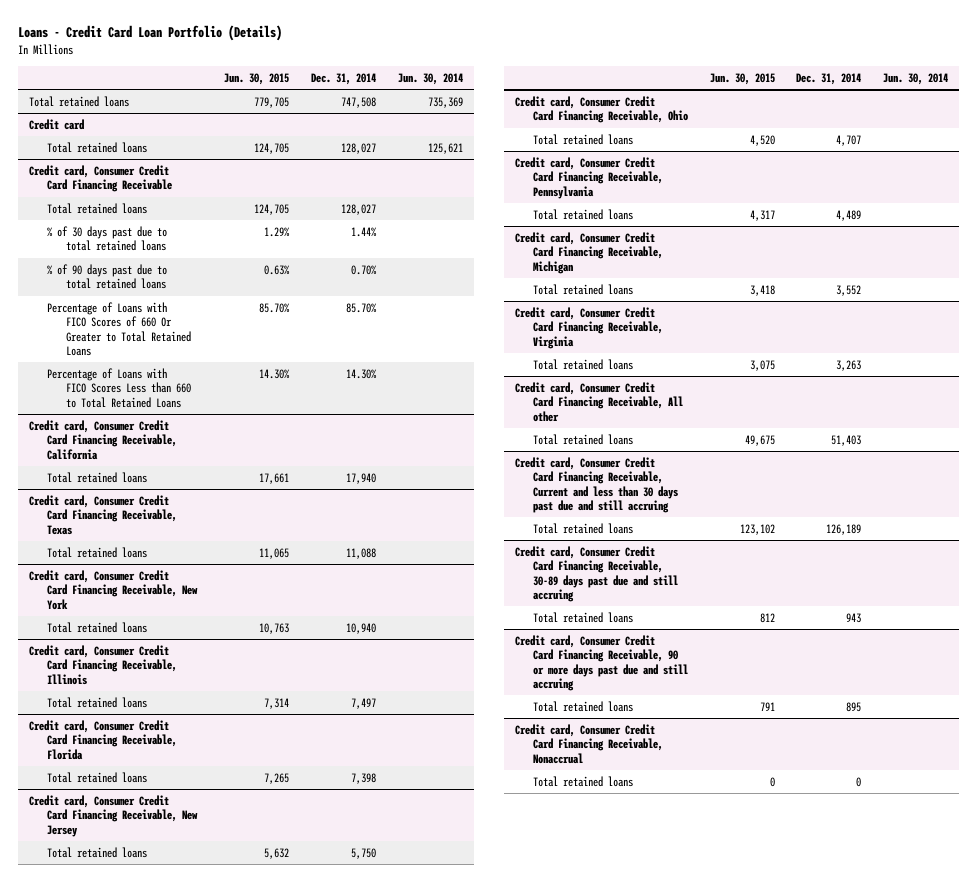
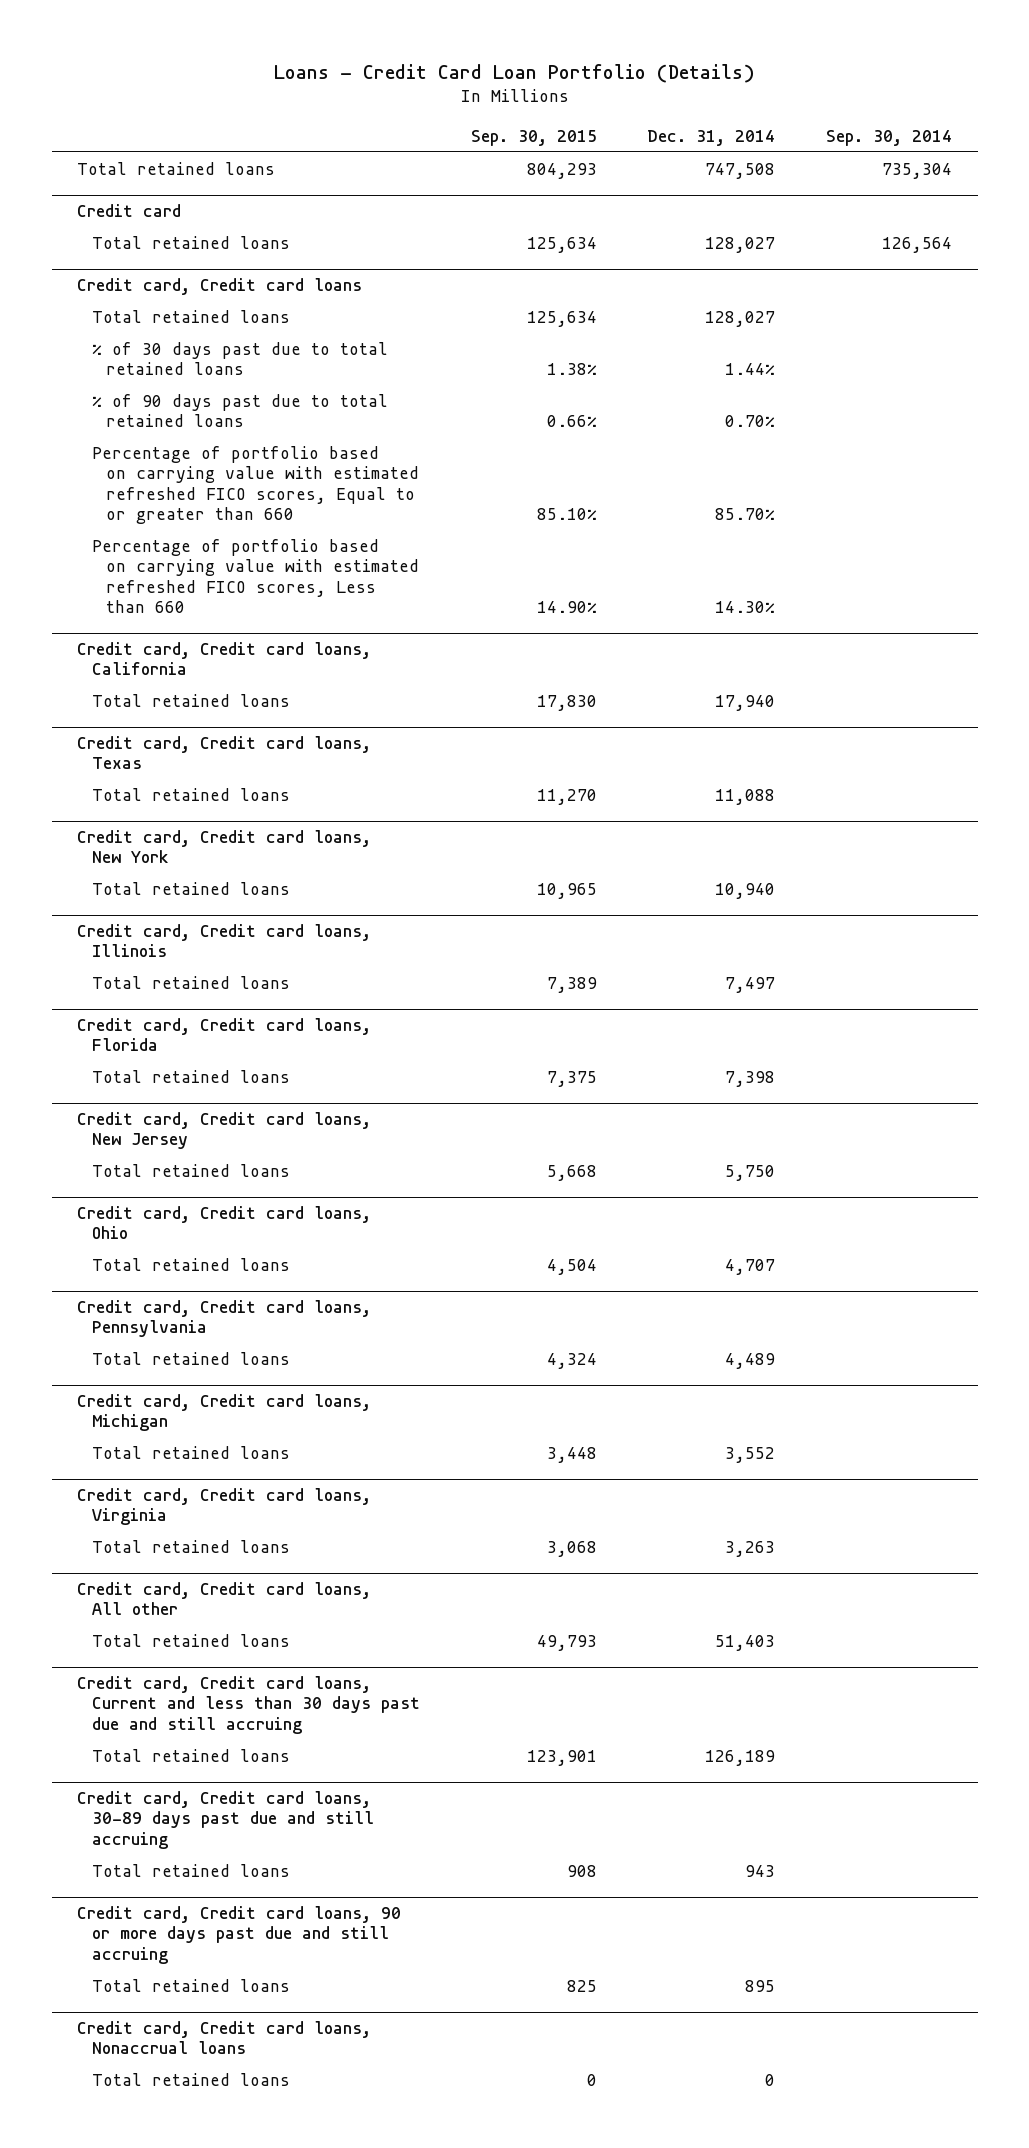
- | Jun. 30, 2015 | Dec. 31, 2014 | Jun. 30, 2014
+ | Sep. 30, 2015 | Dec. 31, 2014 | Sep. 30, 2014
- Credit card, Consumer Credit Card Financing Receivable
+ Credit card, Credit card loans
- Percentage of Loans with FICO Scores of 660 Or Greater to Total Retained Loans | 85.70% | 85.70% |
- Percentage of Loans with FICO Scores Less than 660 to Total Retained Loans | 14.30% | 14.30% |
- Credit card, Consumer Credit Card Financing Receivable, California
+ Percentage of portfolio based on carrying value with estimated refreshed FICO scores, Equal to or greater than 660 | 85.10% | 85.70% |
+ Percentage of portfolio based on carrying value with estimated refreshed FICO scores, Less than 660 | 14.90% | 14.30% |
+ Credit card, Credit card loans, California
- Credit card, Consumer Credit Card Financing Receivable, Texas
+ Credit card, Credit card loans, Texas
- Credit card, Consumer Credit Card Financing Receivable, New York
+ Credit card, Credit card loans, New York
- Credit card, Consumer Credit Card Financing Receivable, Illinois
+ Credit card, Credit card loans, Illinois
- Credit card, Consumer Credit Card Financing Receivable, Florida
+ Credit card, Credit card loans, Florida
- Credit card, Consumer Credit Card Financing Receivable, New Jersey
+ Credit card, Credit card loans, New Jersey
- Credit card, Consumer Credit Card Financing Receivable, Ohio
+ Credit card, Credit card loans, Ohio
- Credit card, Consumer Credit Card Financing Receivable, Pennsylvania
+ Credit card, Credit card loans, Pennsylvania
- Credit card, Consumer Credit Card Financing Receivable, Michigan
+ Credit card, Credit card loans, Michigan
- Credit card, Consumer Credit Card Financing Receivable, Virginia
+ Credit card, Credit card loans, Virginia
- Credit card, Consumer Credit Card Financing Receivable, All other
+ Credit card, Credit card loans, All other
- Credit card, Consumer Credit Card Financing Receivable, Current and less than 30 days past due and still accruing
+ Credit card, Credit card loans, Current and less than 30 days past due and still accruing
- Credit card, Consumer Credit Card Financing Receivable, 30-89 days past due and still accruing
+ Credit card, Credit card loans, 30-89 days past due and still accruing
- Credit card, Consumer Credit Card Financing Receivable, 90 or more days past due and still accruing
+ Credit card, Credit card loans, 90 or more days past due and still accruing
- Credit card, Consumer Credit Card Financing Receivable, Nonaccrual
+ Credit card, Credit card loans, Nonaccrual loans

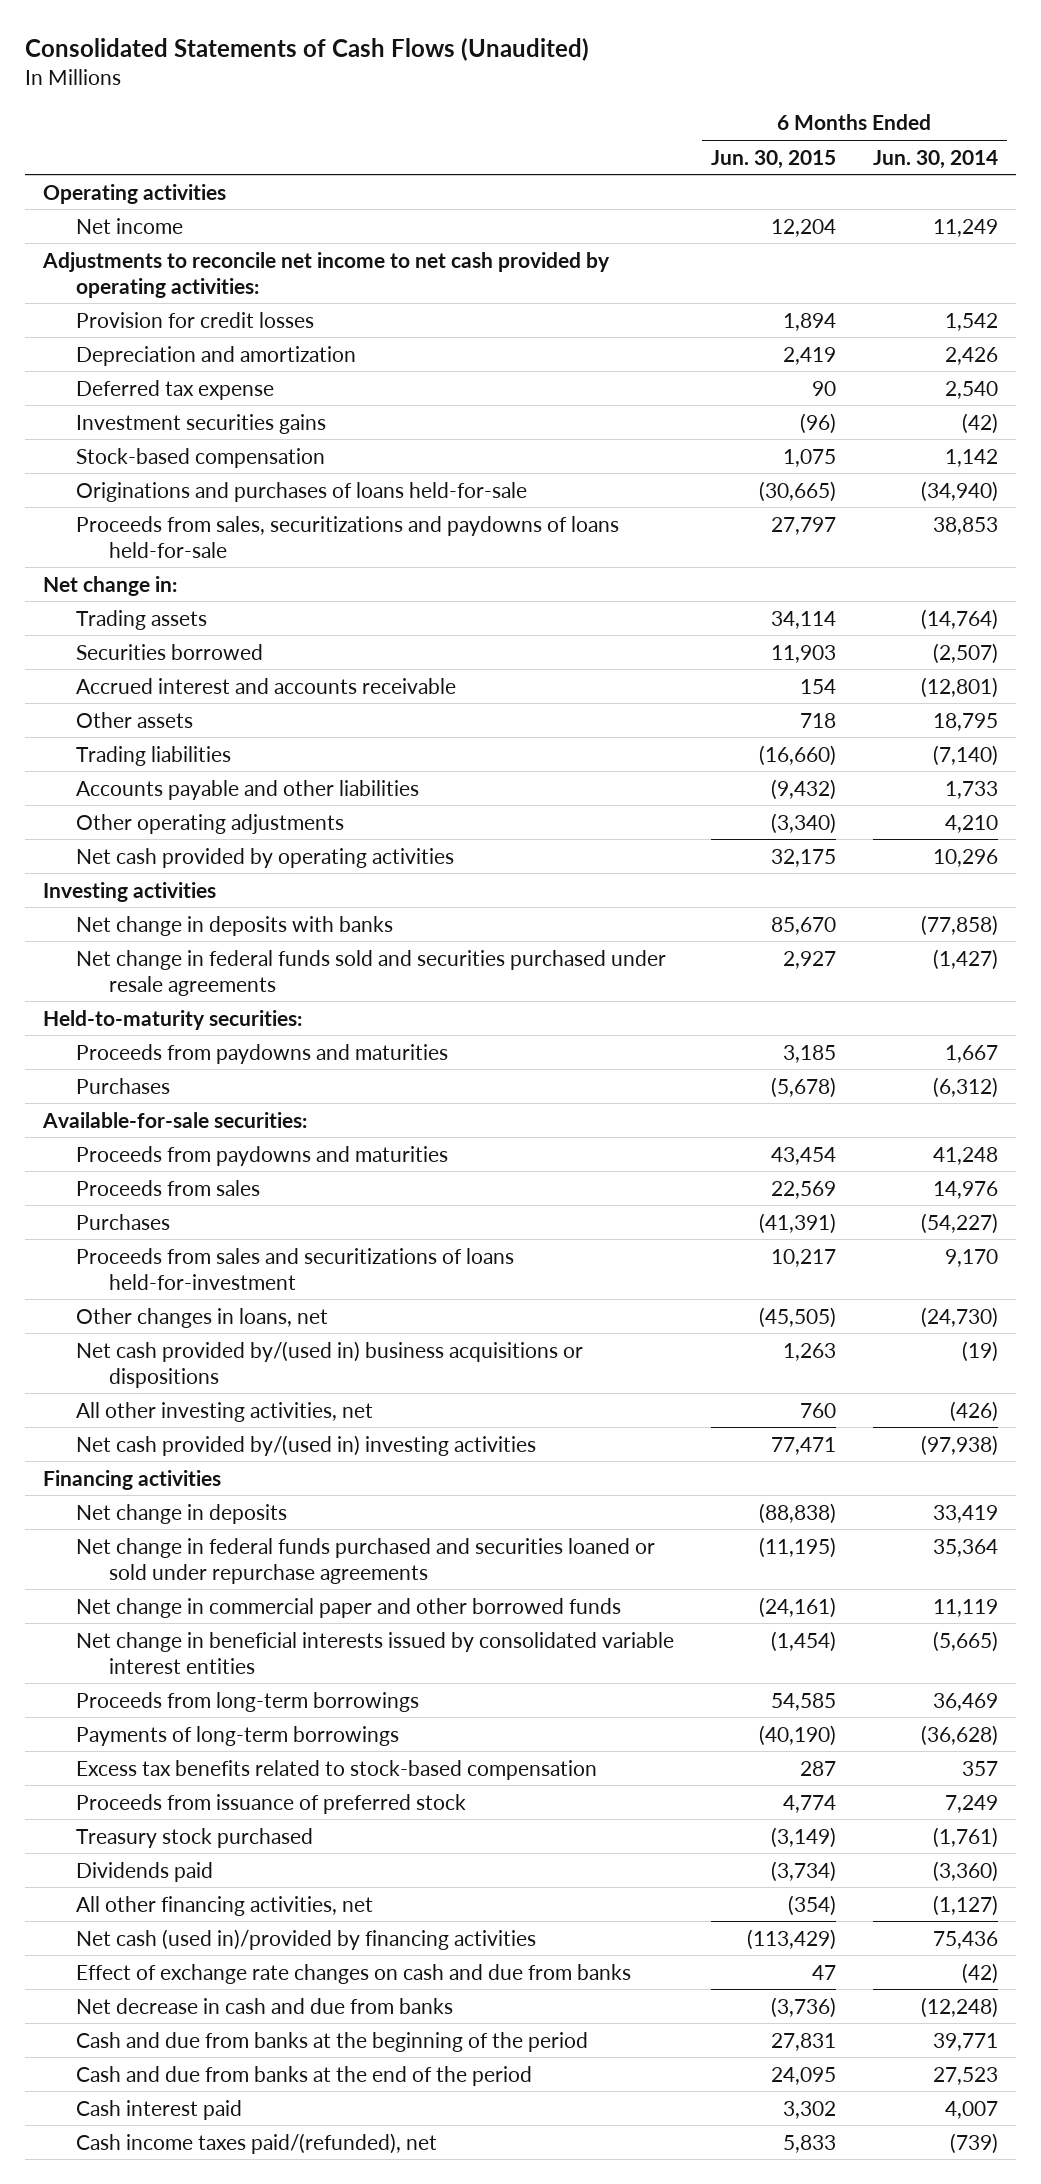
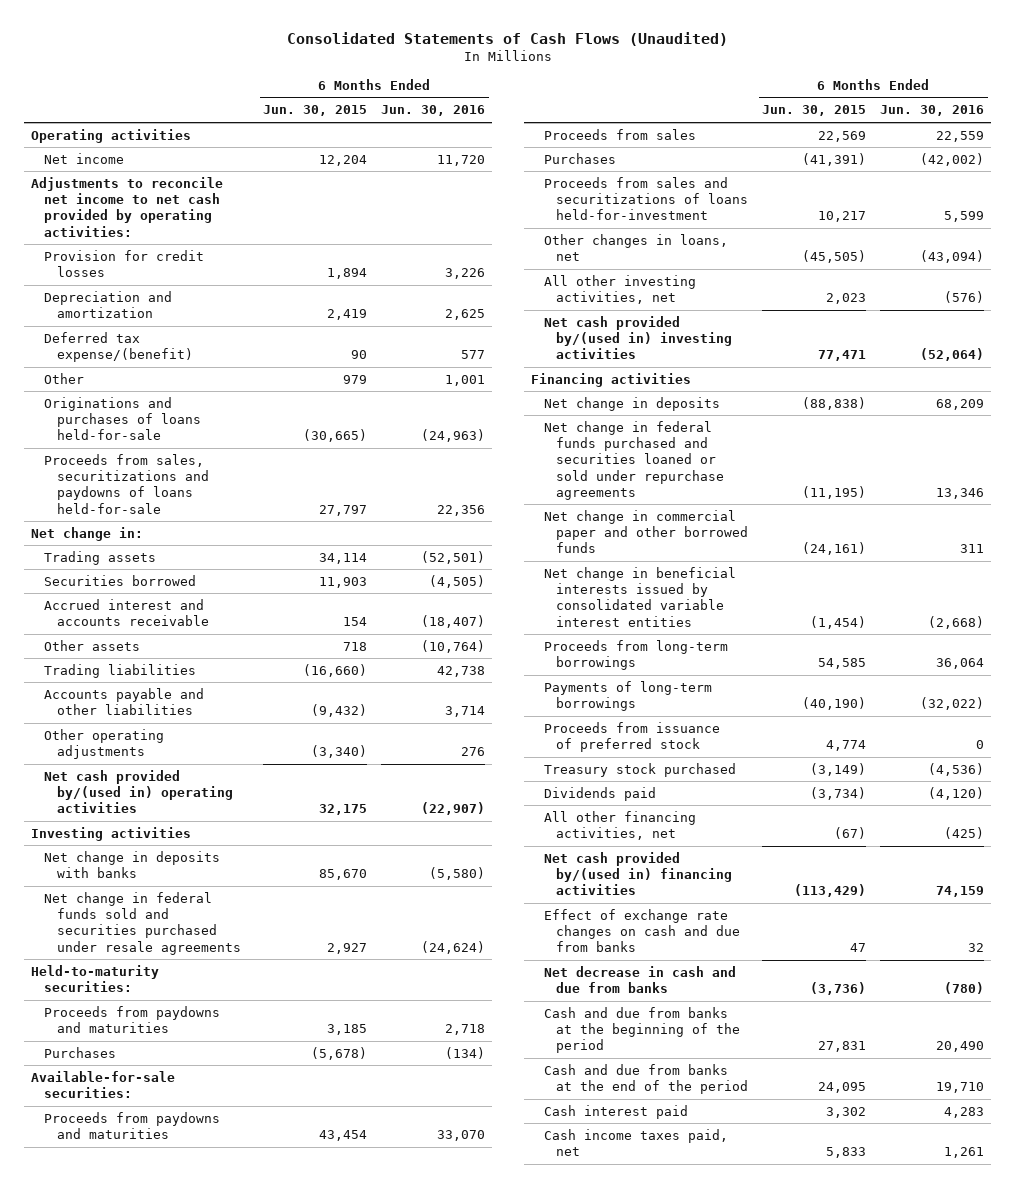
- | 6 Months Ended Jun. 30, 2015 | 6 Months Ended Jun. 30, 2014
+ | 6 Months Ended Jun. 30, 2015 | 6 Months Ended Jun. 30, 2016
- Deferred tax expense | 90 | 2,540
- Investment securities gains | (96) | (42)
- Stock-based compensation | 1,075 | 1,142
+ Deferred tax expense/(benefit) | 90 | 577
+ Other | 979 | 1,001
- Net cash provided by operating activities | 32,175 | 10,296
+ Net cash provided by/(used in) operating activities | 32,175 | (22,907)
- Net cash provided by/(used in) business acquisitions or dispositions | 1,263 | (19)
- All other investing activities, net | 760 | (426)
+ All other investing activities, net | 2,023 | (576)
- Excess tax benefits related to stock-based compensation | 287 | 357
- All other financing activities, net | (354) | (1,127)
- Net cash (used in)/provided by financing activities | (113,429) | 75,436
+ All other financing activities, net | (67) | (425)
+ Net cash provided by/(used in) financing activities | (113,429) | 74,159
- Cash income taxes paid/(refunded), net | 5,833 | (739)
+ Cash income taxes paid, net | 5,833 | 1,261

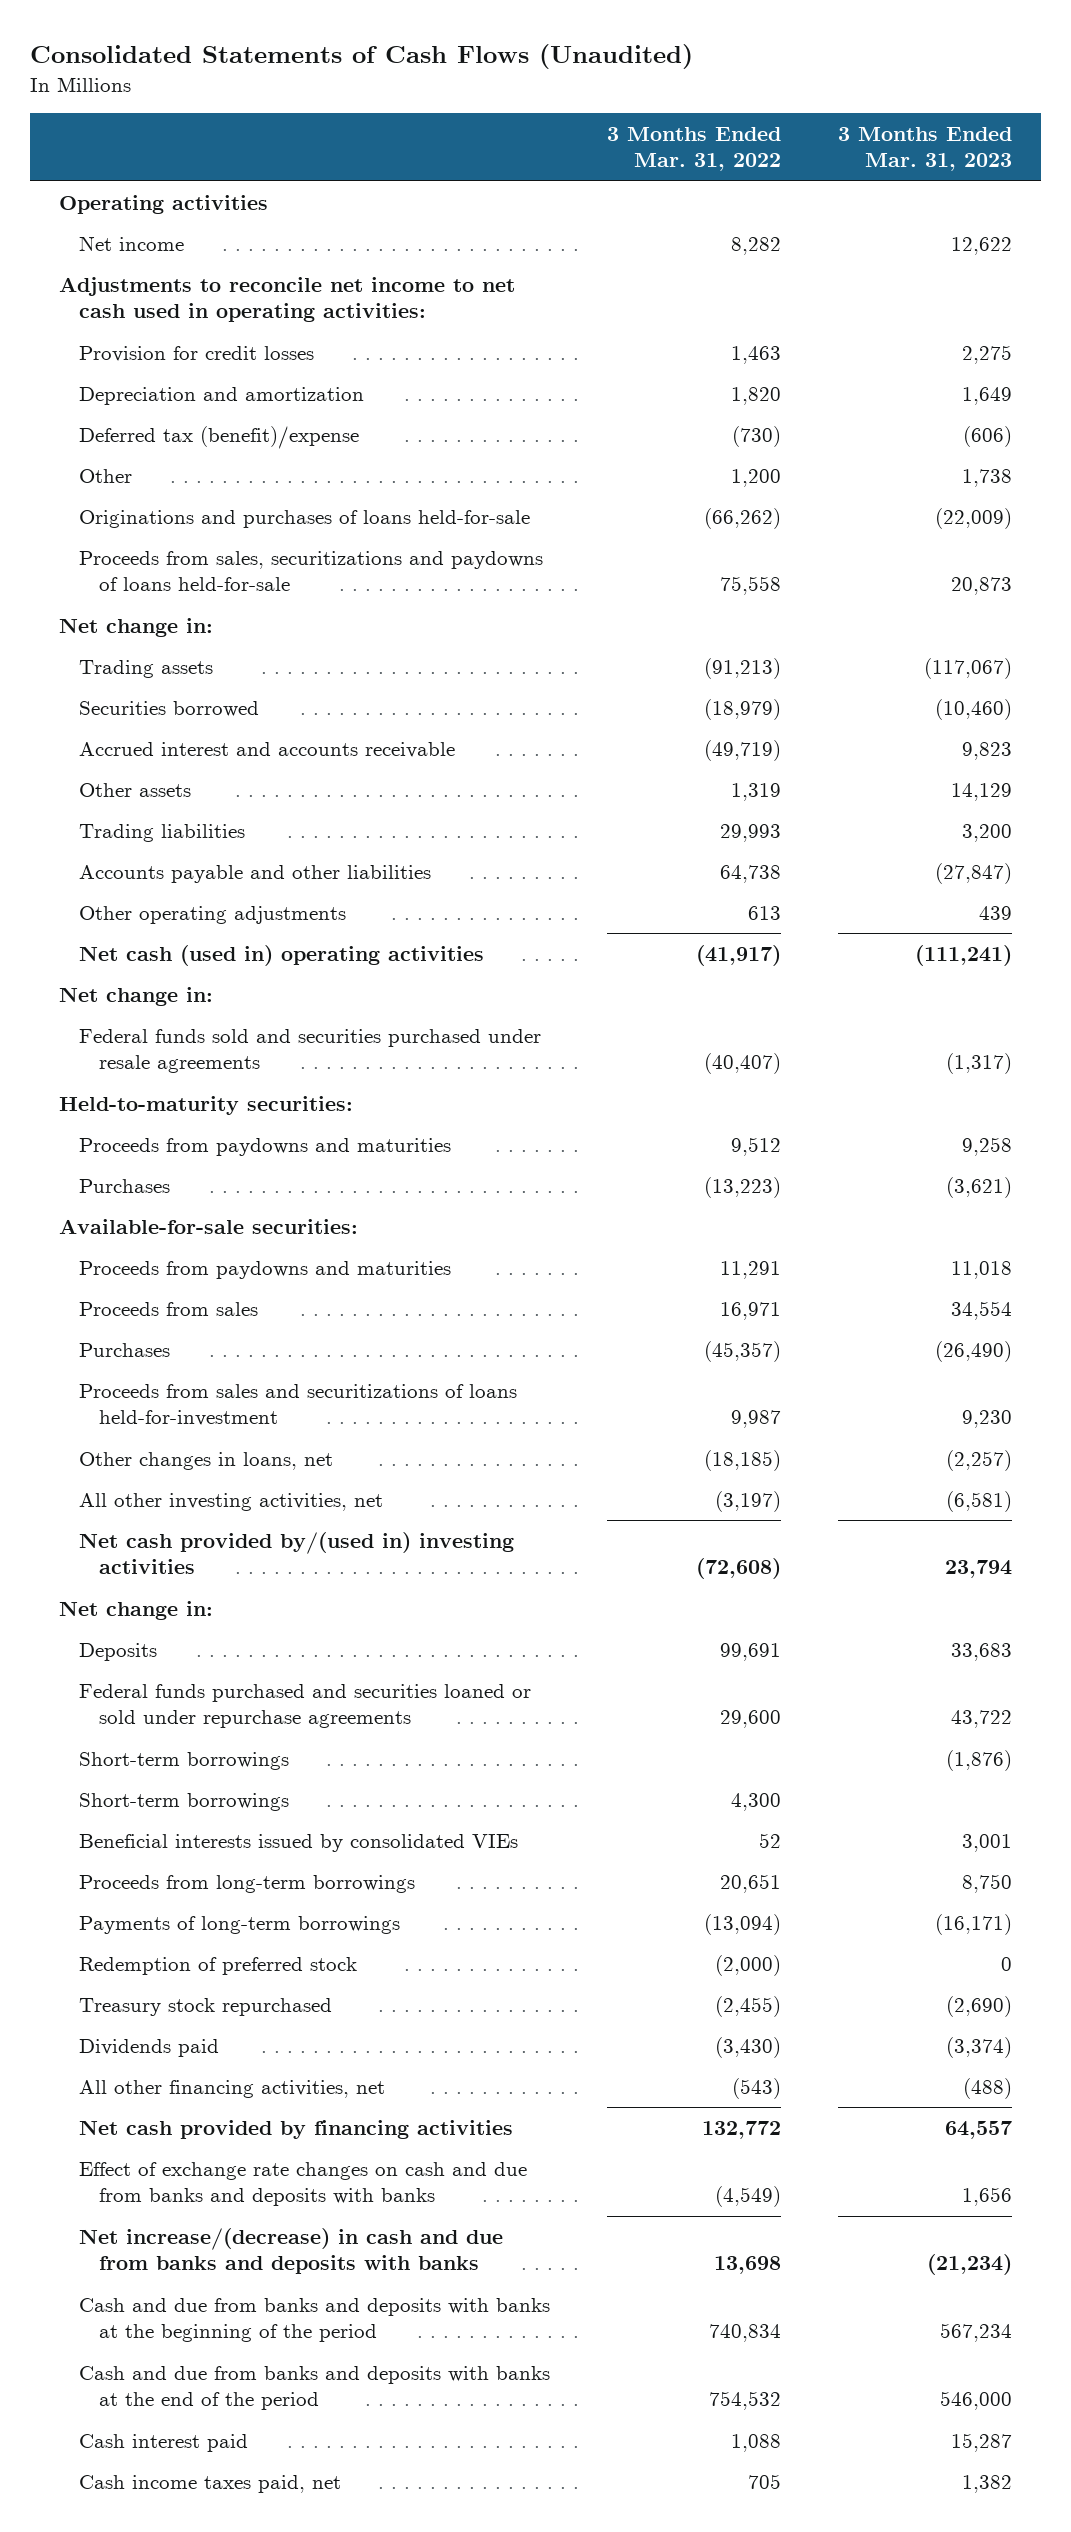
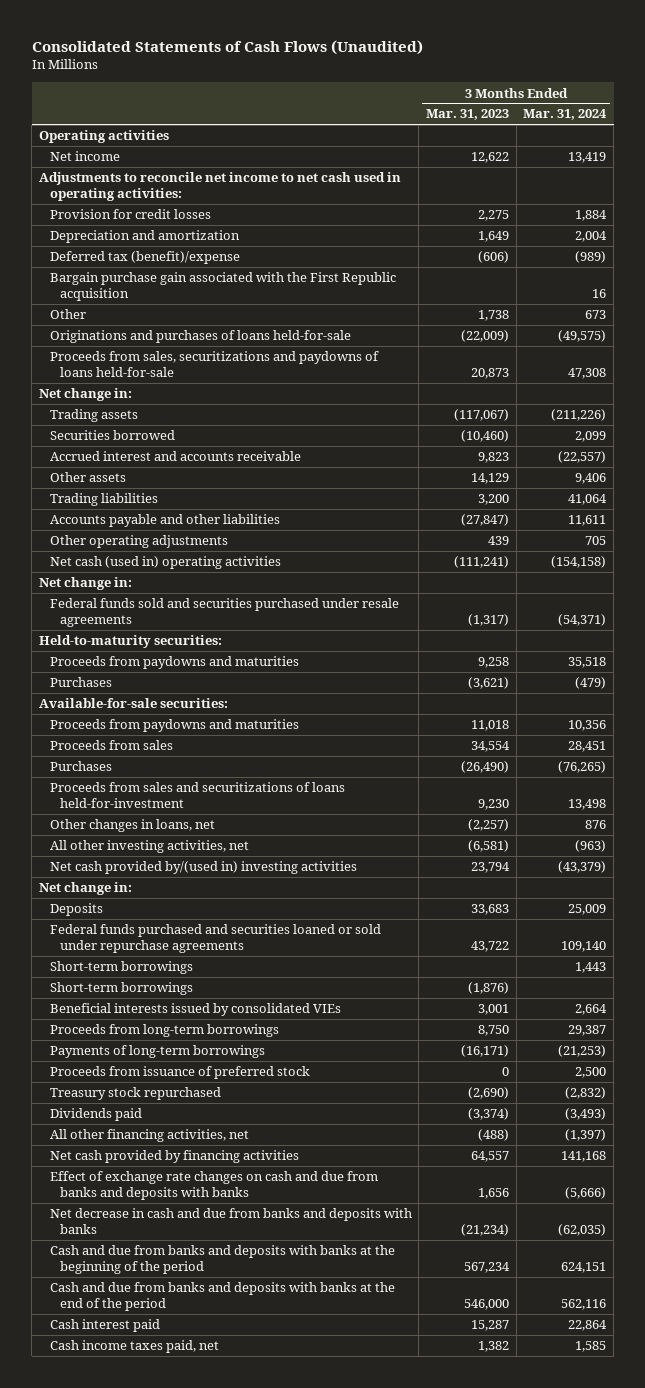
- | 3 Months Ended Mar. 31, 2022 | 3 Months Ended Mar. 31, 2023
+ | 3 Months Ended Mar. 31, 2023 | 3 Months Ended Mar. 31, 2024
+ Bargain purchase gain associated with the First Republic acquisition | | 16
moved down: Short-term borrowings | (1,876) |
- Redemption of preferred stock | (2,000) | 0
+ Proceeds from issuance of preferred stock | 0 | 2,500
- Net increase/(decrease) in cash and due from banks and deposits with banks | 13,698 | (21,234)
+ Net decrease in cash and due from banks and deposits with banks | (21,234) | (62,035)

